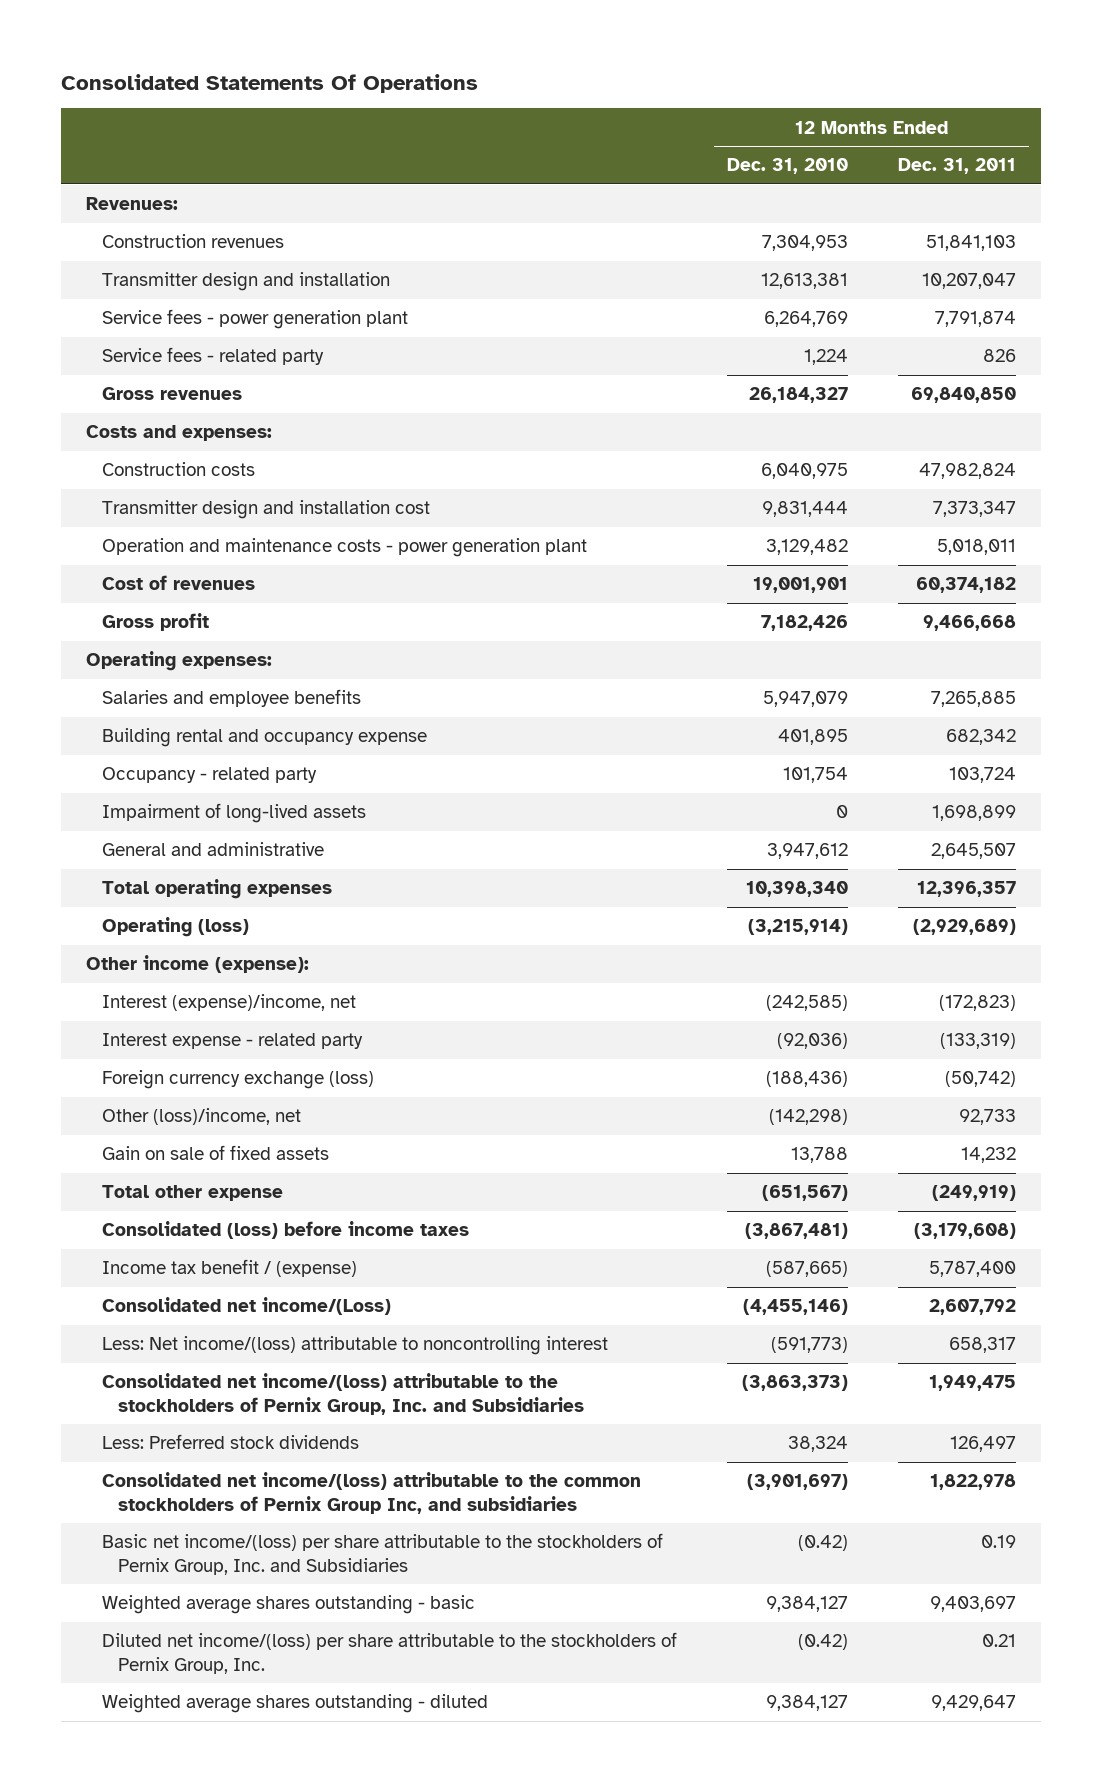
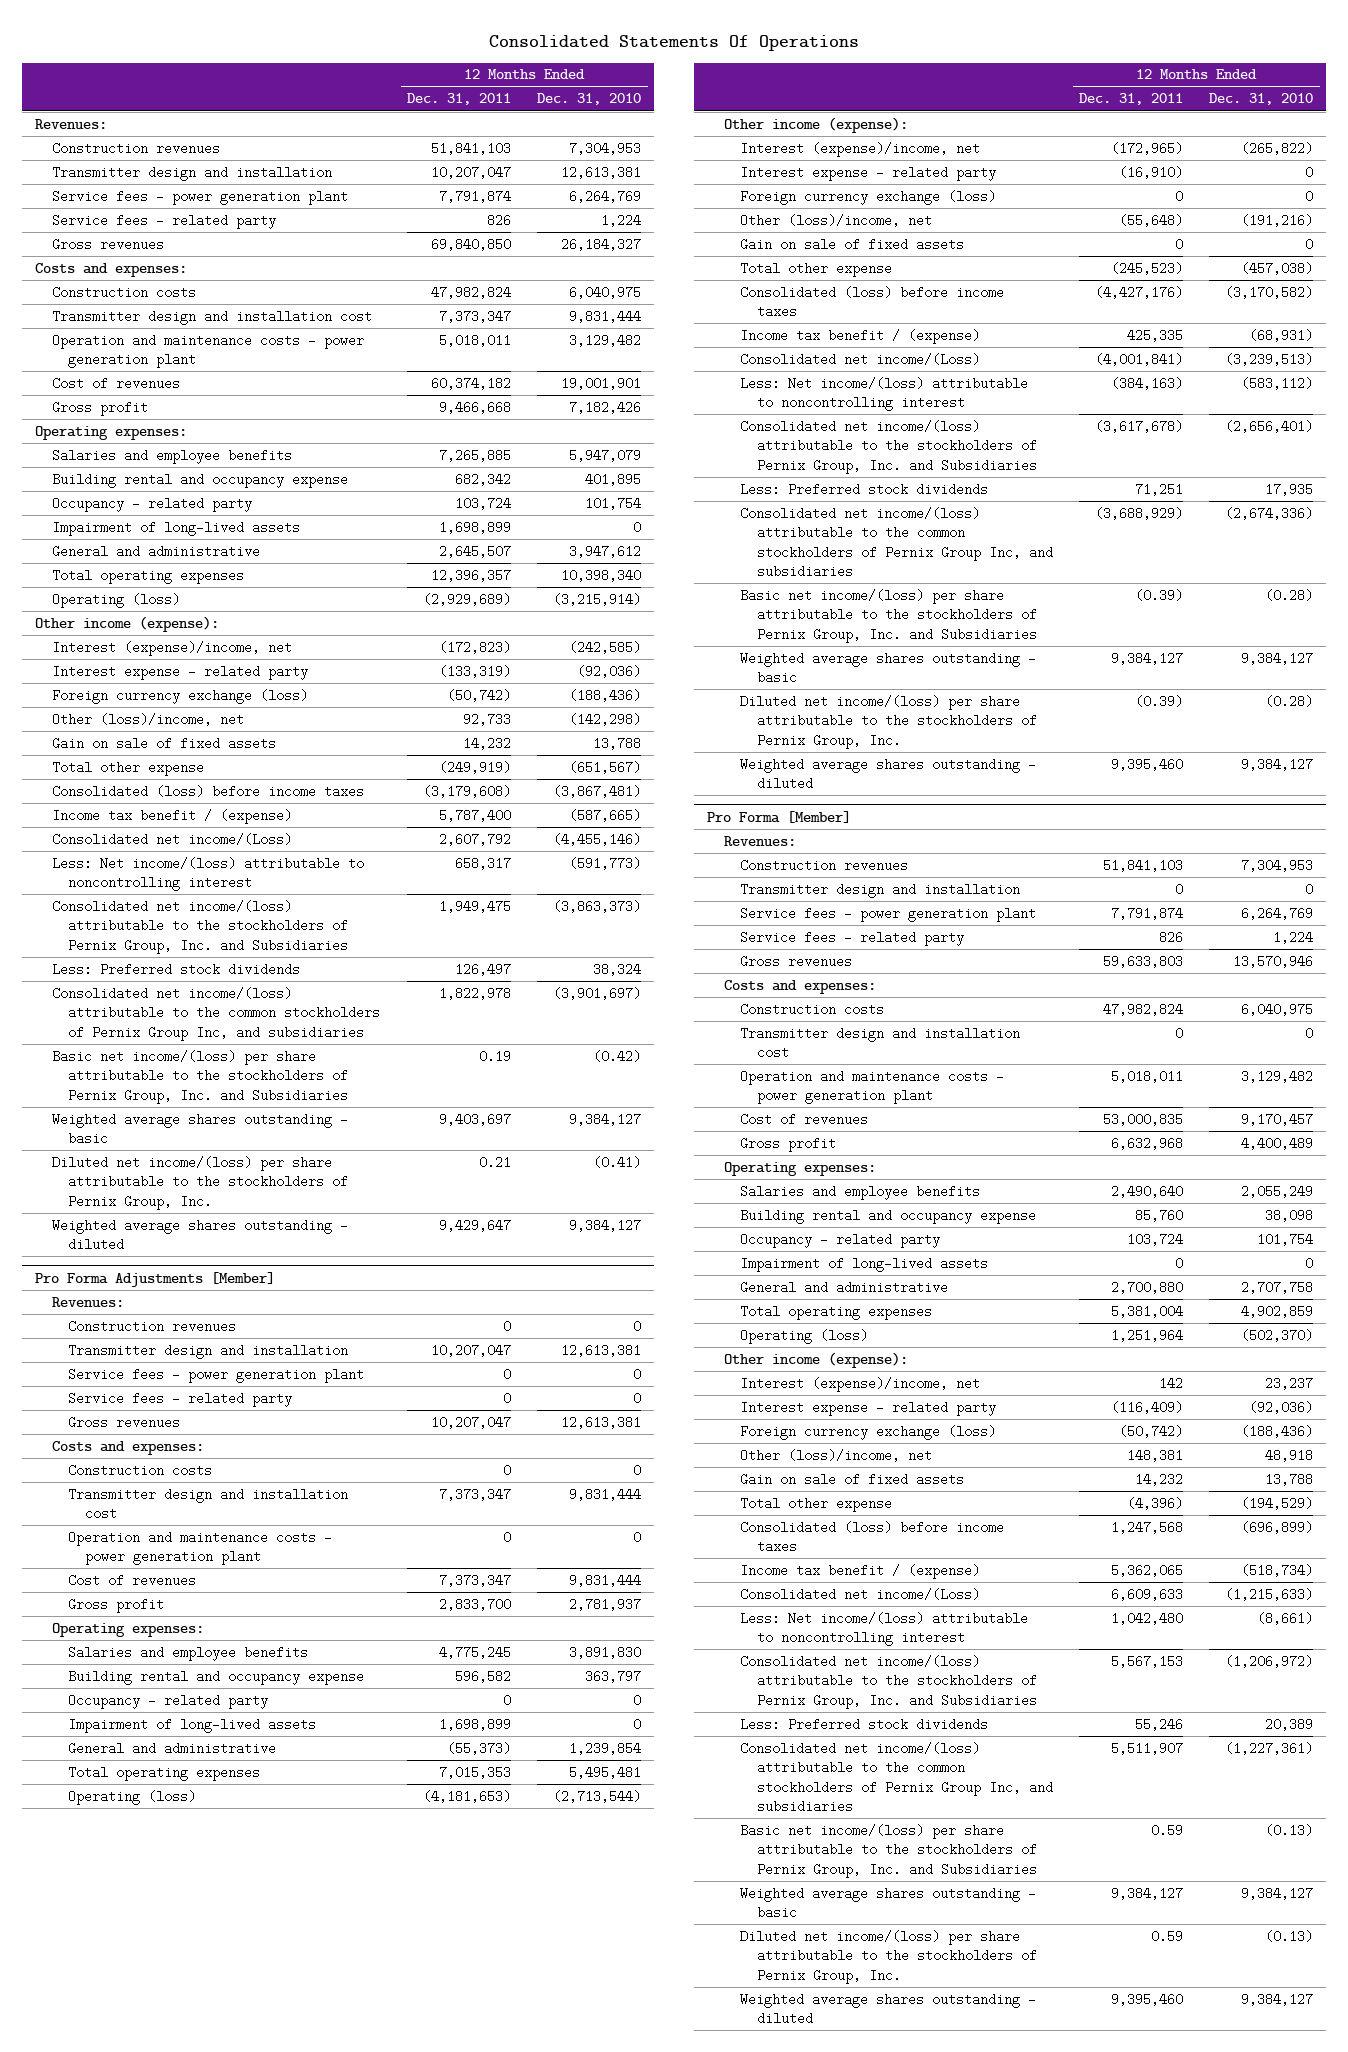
- | 12 Months Ended Dec. 31, 2010 | 12 Months Ended Dec. 31, 2011
+ | 12 Months Ended Dec. 31, 2011 | 12 Months Ended Dec. 31, 2010
- Diluted net income/(loss) per share attributable to the stockholders of Pernix Group, Inc. | (0.42) | 0.21
+ Diluted net income/(loss) per share attributable to the stockholders of Pernix Group, Inc. | 0.21 | (0.41)
+ Pro Forma Adjustments [Member]
+ Revenues:
+ Construction revenues | 0 | 0
+ Transmitter design and installation | 10,207,047 | 12,613,381
+ Service fees - power generation plant | 0 | 0
+ Service fees - related party | 0 | 0
+ Gross revenues | 10,207,047 | 12,613,381
+ Costs and expenses:
+ Construction costs | 0 | 0
+ Transmitter design and installation cost | 7,373,347 | 9,831,444
+ Operation and maintenance costs - power generation plant | 0 | 0
+ Cost of revenues | 7,373,347 | 9,831,444
+ Gross profit | 2,833,700 | 2,781,937
+ Operating expenses:
+ Salaries and employee benefits | 4,775,245 | 3,891,830
+ Building rental and occupancy expense | 596,582 | 363,797
+ Occupancy - related party | 0 | 0
+ Impairment of long-lived assets | 1,698,899 | 0
+ General and administrative | (55,373) | 1,239,854
+ Total operating expenses | 7,015,353 | 5,495,481
+ Operating (loss) | (4,181,653) | (2,713,544)
+ Other income (expense):
+ Interest (expense)/income, net | (172,965) | (265,822)
+ Interest expense - related party | (16,910) | 0
+ Foreign currency exchange (loss) | 0 | 0
+ Other (loss)/income, net | (55,648) | (191,216)
+ Gain on sale of fixed assets | 0 | 0
+ Total other expense | (245,523) | (457,038)
+ Consolidated (loss) before income taxes | (4,427,176) | (3,170,582)
+ Income tax benefit / (expense) | 425,335 | (68,931)
+ Consolidated net income/(Loss) | (4,001,841) | (3,239,513)
+ Less: Net income/(loss) attributable to noncontrolling interest | (384,163) | (583,112)
+ Consolidated net income/(loss) attributable to the stockholders of Pernix Group, Inc. and Subsidiaries | (3,617,678) | (2,656,401)
+ Less: Preferred stock dividends | 71,251 | 17,935
+ Consolidated net income/(loss) attributable to the common stockholders of Pernix Group Inc, and subsidiaries | (3,688,929) | (2,674,336)
+ Basic net income/(loss) per share attributable to the stockholders of Pernix Group, Inc. and Subsidiaries | (0.39) | (0.28)
+ Weighted average shares outstanding - basic | 9,384,127 | 9,384,127
+ Diluted net income/(loss) per share attributable to the stockholders of Pernix Group, Inc. | (0.39) | (0.28)
+ Weighted average shares outstanding - diluted | 9,395,460 | 9,384,127
+ Pro Forma [Member]
+ Revenues:
+ Construction revenues | 51,841,103 | 7,304,953
+ Transmitter design and installation | 0 | 0
+ Service fees - power generation plant | 7,791,874 | 6,264,769
+ Service fees - related party | 826 | 1,224
+ Gross revenues | 59,633,803 | 13,570,946
+ Costs and expenses:
+ Construction costs | 47,982,824 | 6,040,975
+ Transmitter design and installation cost | 0 | 0
+ Operation and maintenance costs - power generation plant | 5,018,011 | 3,129,482
+ Cost of revenues | 53,000,835 | 9,170,457
+ Gross profit | 6,632,968 | 4,400,489
+ Operating expenses:
+ Salaries and employee benefits | 2,490,640 | 2,055,249
+ Building rental and occupancy expense | 85,760 | 38,098
+ Occupancy - related party | 103,724 | 101,754
+ Impairment of long-lived assets | 0 | 0
+ General and administrative | 2,700,880 | 2,707,758
+ Total operating expenses | 5,381,004 | 4,902,859
+ Operating (loss) | 1,251,964 | (502,370)
+ Other income (expense):
+ Interest (expense)/income, net | 142 | 23,237
+ Interest expense - related party | (116,409) | (92,036)
+ Foreign currency exchange (loss) | (50,742) | (188,436)
+ Other (loss)/income, net | 148,381 | 48,918
+ Gain on sale of fixed assets | 14,232 | 13,788
+ Total other expense | (4,396) | (194,529)
+ Consolidated (loss) before income taxes | 1,247,568 | (696,899)
+ Income tax benefit / (expense) | 5,362,065 | (518,734)
+ Consolidated net income/(Loss) | 6,609,633 | (1,215,633)
+ Less: Net income/(loss) attributable to noncontrolling interest | 1,042,480 | (8,661)
+ Consolidated net income/(loss) attributable to the stockholders of Pernix Group, Inc. and Subsidiaries | 5,567,153 | (1,206,972)
+ Less: Preferred stock dividends | 55,246 | 20,389
+ Consolidated net income/(loss) attributable to the common stockholders of Pernix Group Inc, and subsidiaries | 5,511,907 | (1,227,361)
+ Basic net income/(loss) per share attributable to the stockholders of Pernix Group, Inc. and Subsidiaries | 0.59 | (0.13)
+ Weighted average shares outstanding - basic | 9,384,127 | 9,384,127
+ Diluted net income/(loss) per share attributable to the stockholders of Pernix Group, Inc. | 0.59 | (0.13)
+ Weighted average shares outstanding - diluted | 9,395,460 | 9,384,127

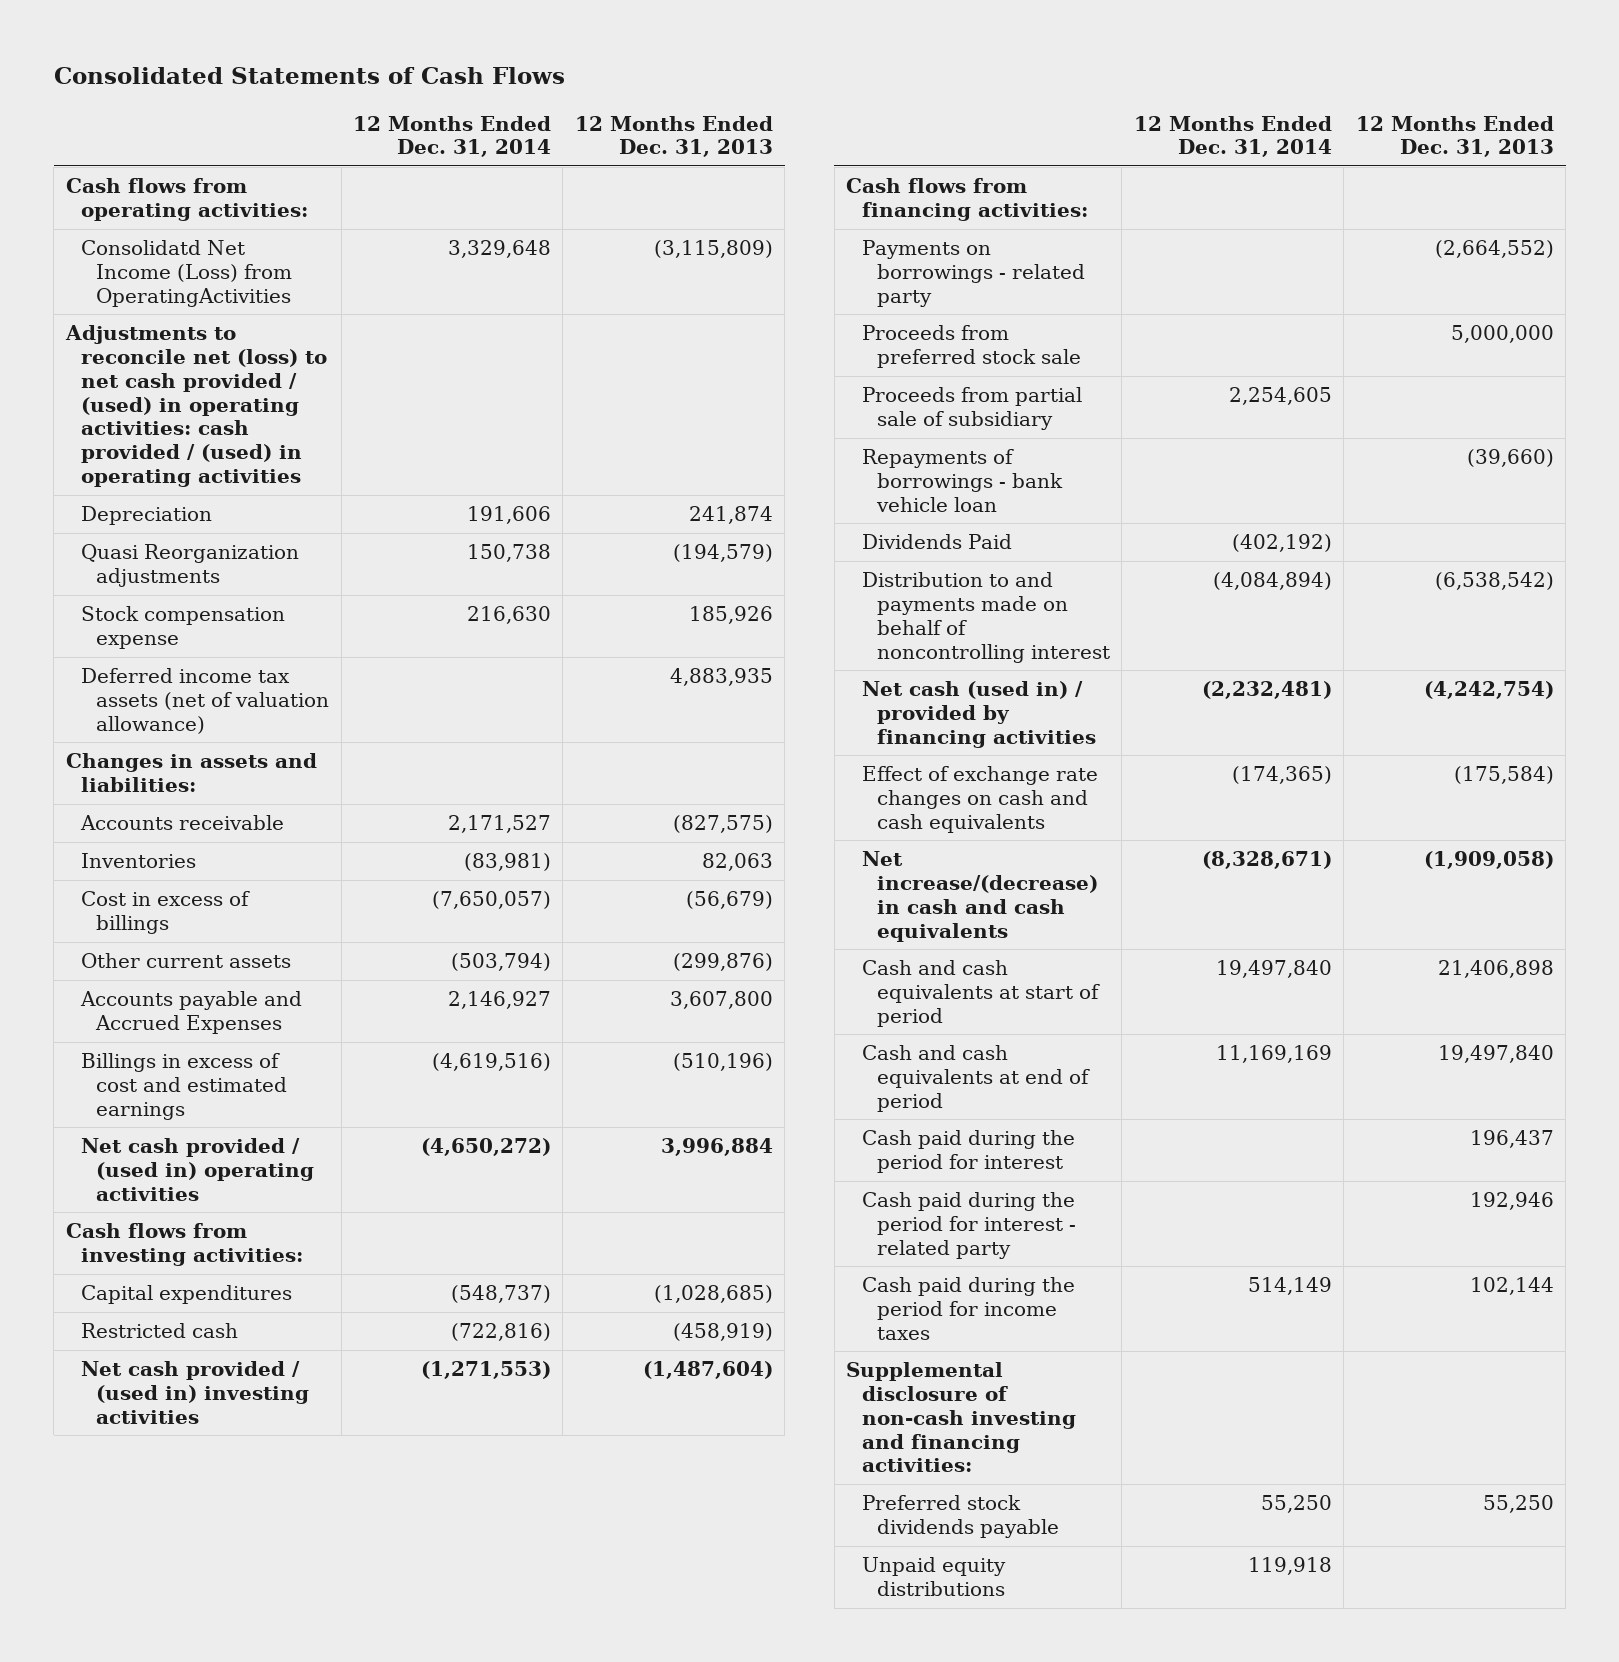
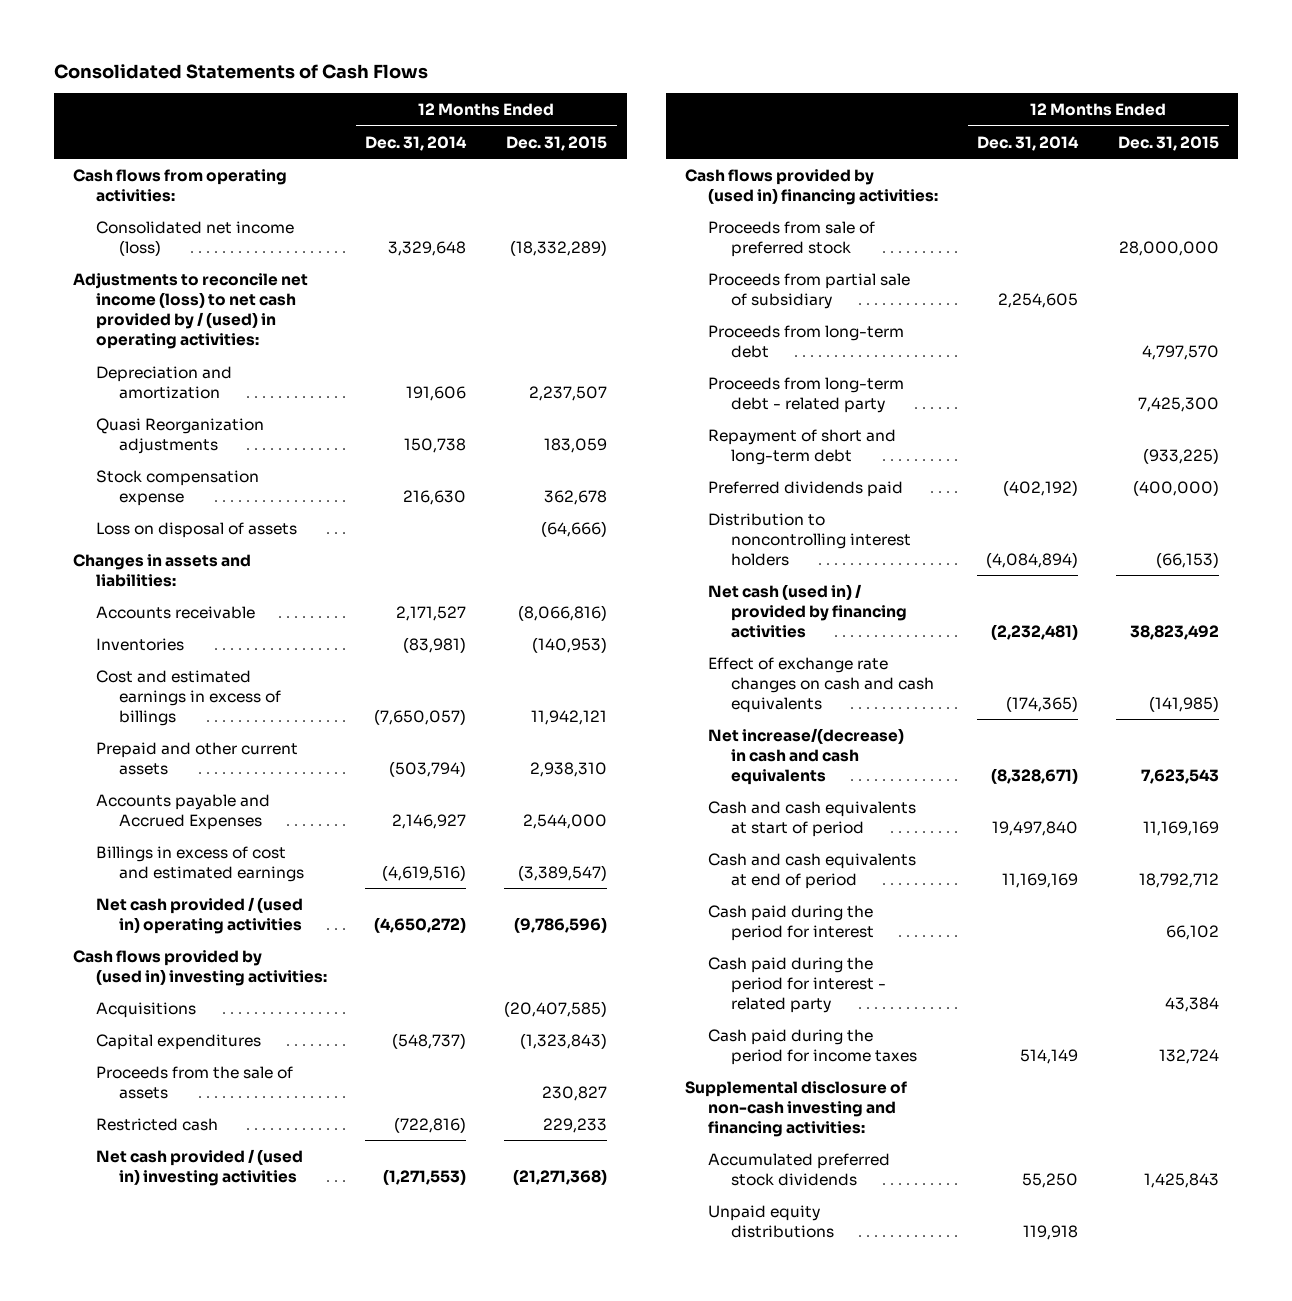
- | 12 Months Ended Dec. 31, 2014 | 12 Months Ended Dec. 31, 2013
+ | 12 Months Ended Dec. 31, 2014 | 12 Months Ended Dec. 31, 2015
- Consolidatd Net Income (Loss) from OperatingActivities | 3,329,648 | (3,115,809)
- Adjustments to reconcile net (loss) to net cash provided / (used) in operating activities: cash provided / (used) in operating activities
- Depreciation | 191,606 | 241,874
+ Consolidated net income (loss) | 3,329,648 | (18,332,289)
+ Adjustments to reconcile net income (loss) to net cash provided by / (used) in operating activities:
+ Depreciation and amortization | 191,606 | 2,237,507
- Deferred income tax assets (net of valuation allowance) | | 4,883,935
+ Loss on disposal of assets | | (64,666)
- Cost in excess of billings | (7,650,057) | (56,679)
- Other current assets | (503,794) | (299,876)
+ Cost and estimated earnings in excess of billings | (7,650,057) | 11,942,121
+ Prepaid and other current assets | (503,794) | 2,938,310
- Cash flows from investing activities:
+ Cash flows provided by (used in) investing activities:
+ Acquisitions | | (20,407,585)
+ Proceeds from the sale of assets | | 230,827
- Cash flows from financing activities:
- Payments on borrowings - related party | | (2,664,552)
- Proceeds from preferred stock sale | | 5,000,000
+ Cash flows provided by (used in) financing activities:
+ Proceeds from sale of preferred stock | | 28,000,000
- Repayments of borrowings - bank vehicle loan | | (39,660)
- Dividends Paid | (402,192) |
- Distribution to and payments made on behalf of noncontrolling interest | (4,084,894) | (6,538,542)
+ Proceeds from long-term debt | | 4,797,570
+ Proceeds from long-term debt - related party | | 7,425,300
+ Repayment of short and long-term debt | | (933,225)
+ Preferred dividends paid | (402,192) | (400,000)
+ Distribution to noncontrolling interest holders | (4,084,894) | (66,153)
- Preferred stock dividends payable | 55,250 | 55,250
+ Accumulated preferred stock dividends | 55,250 | 1,425,843

